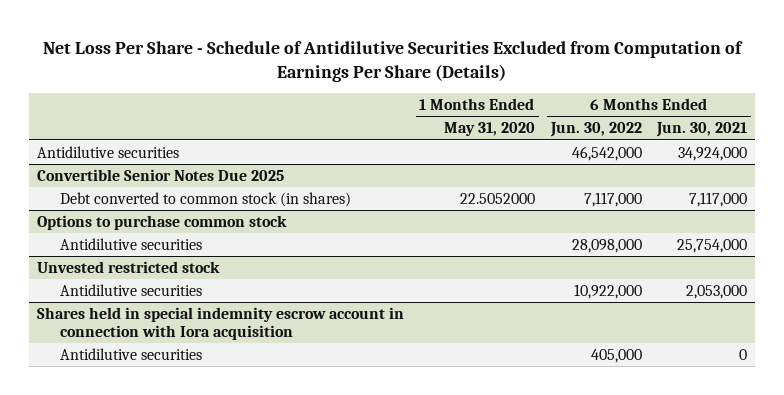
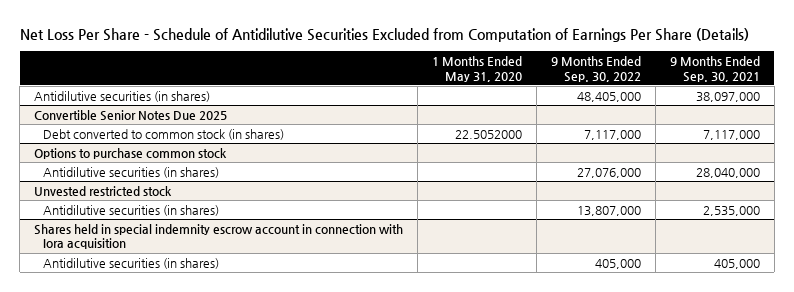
- | 1 Months Ended May 31, 2020 | 6 Months Ended Jun. 30, 2022 | 6 Months Ended Jun. 30, 2021
+ | 1 Months Ended May 31, 2020 | 9 Months Ended Sep. 30, 2022 | 9 Months Ended Sep. 30, 2021
- Antidilutive securities | | 46,542,000 | 34,924,000
+ Antidilutive securities (in shares) | | 48,405,000 | 38,097,000
@ Options to purchase common stock
- Antidilutive securities | | 28,098,000 | 25,754,000
+ Antidilutive securities (in shares) | | 27,076,000 | 28,040,000
@ Unvested restricted stock
- Antidilutive securities | | 10,922,000 | 2,053,000
+ Antidilutive securities (in shares) | | 13,807,000 | 2,535,000
@ Shares held in special indemnity escrow account in connection with Iora acquisition
- Antidilutive securities | | 405,000 | 0
+ Antidilutive securities (in shares) | | 405,000 | 405,000

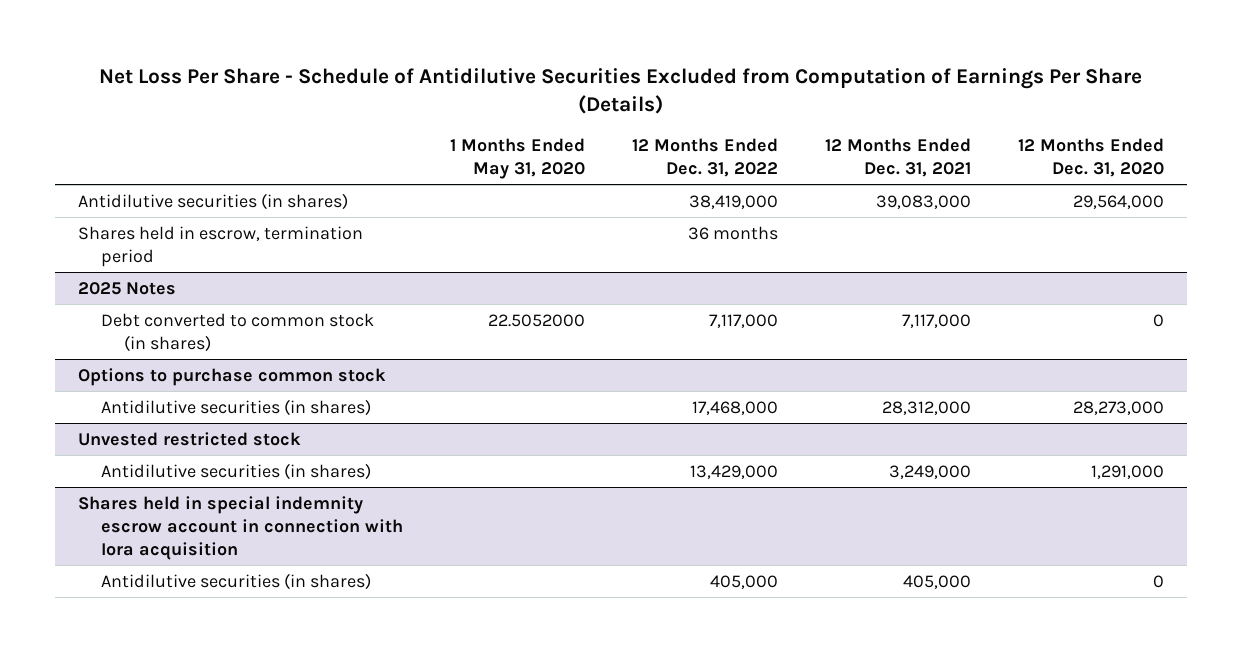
- | 1 Months Ended May 31, 2020 | 9 Months Ended Sep. 30, 2022 | 9 Months Ended Sep. 30, 2021
+ | 1 Months Ended May 31, 2020 | 12 Months Ended Dec. 31, 2022 | 12 Months Ended Dec. 31, 2021 | 12 Months Ended Dec. 31, 2020
- Convertible Senior Notes Due 2025
+ Shares held in escrow, termination period | | 36 months | |
+ 2025 Notes

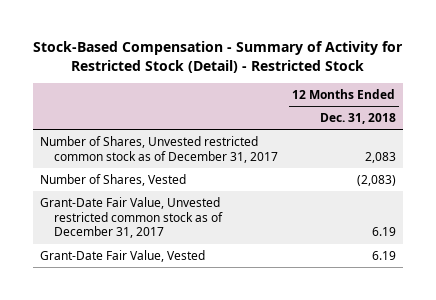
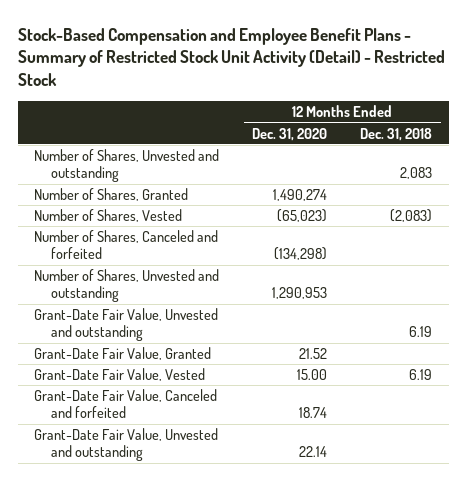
- Stock-Based Compensation - Summary of Activity for Restricted Stock (Detail) - Restricted Stock
+ Stock-Based Compensation and Employee Benefit Plans - Summary of Restricted Stock Unit Activity (Detail) - Restricted Stock
- | 12 Months Ended Dec. 31, 2018
+ | 12 Months Ended Dec. 31, 2020 | 12 Months Ended Dec. 31, 2018
- Number of Shares, Unvested restricted common stock as of December 31, 2017 | 2,083
+ Number of Shares, Unvested and outstanding | | 2,083
+ Number of Shares, Granted | 1,490,274 |
- Grant-Date Fair Value, Unvested restricted common stock as of December 31, 2017 | 6.19
+ Number of Shares, Canceled and forfeited | (134,298) |
+ Number of Shares, Unvested and outstanding | 1,290,953 |
+ Grant-Date Fair Value, Unvested and outstanding | | 6.19
+ Grant-Date Fair Value, Granted | 21.52 |
+ Grant-Date Fair Value, Canceled and forfeited | 18.74 |
+ Grant-Date Fair Value, Unvested and outstanding | 22.14 |

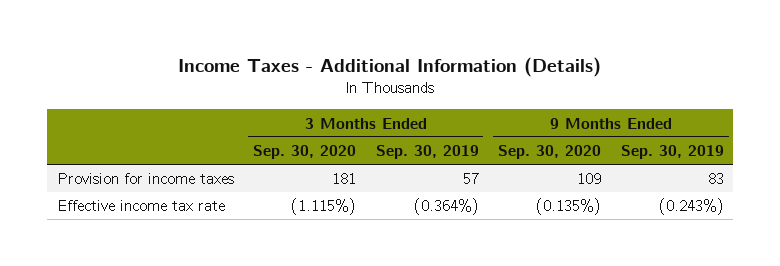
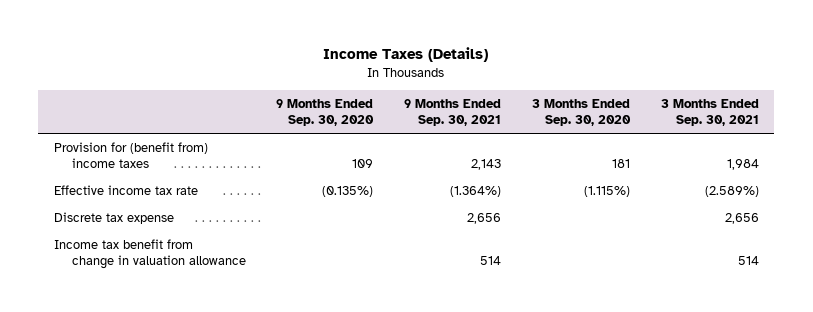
- Income Taxes - Additional Information (Details)
+ Income Taxes (Details)
- | 3 Months Ended Sep. 30, 2020 | 3 Months Ended Sep. 30, 2019 | 9 Months Ended Sep. 30, 2020 | 9 Months Ended Sep. 30, 2019
+ | 9 Months Ended Sep. 30, 2020 | 9 Months Ended Sep. 30, 2021 | 3 Months Ended Sep. 30, 2020 | 3 Months Ended Sep. 30, 2021
- Provision for income taxes | 181 | 57 | 109 | 83
+ Provision for (benefit from) income taxes | 109 | 2,143 | 181 | 1,984
+ Discrete tax expense | | 2,656 | | 2,656
+ Income tax benefit from change in valuation allowance | | 514 | | 514

